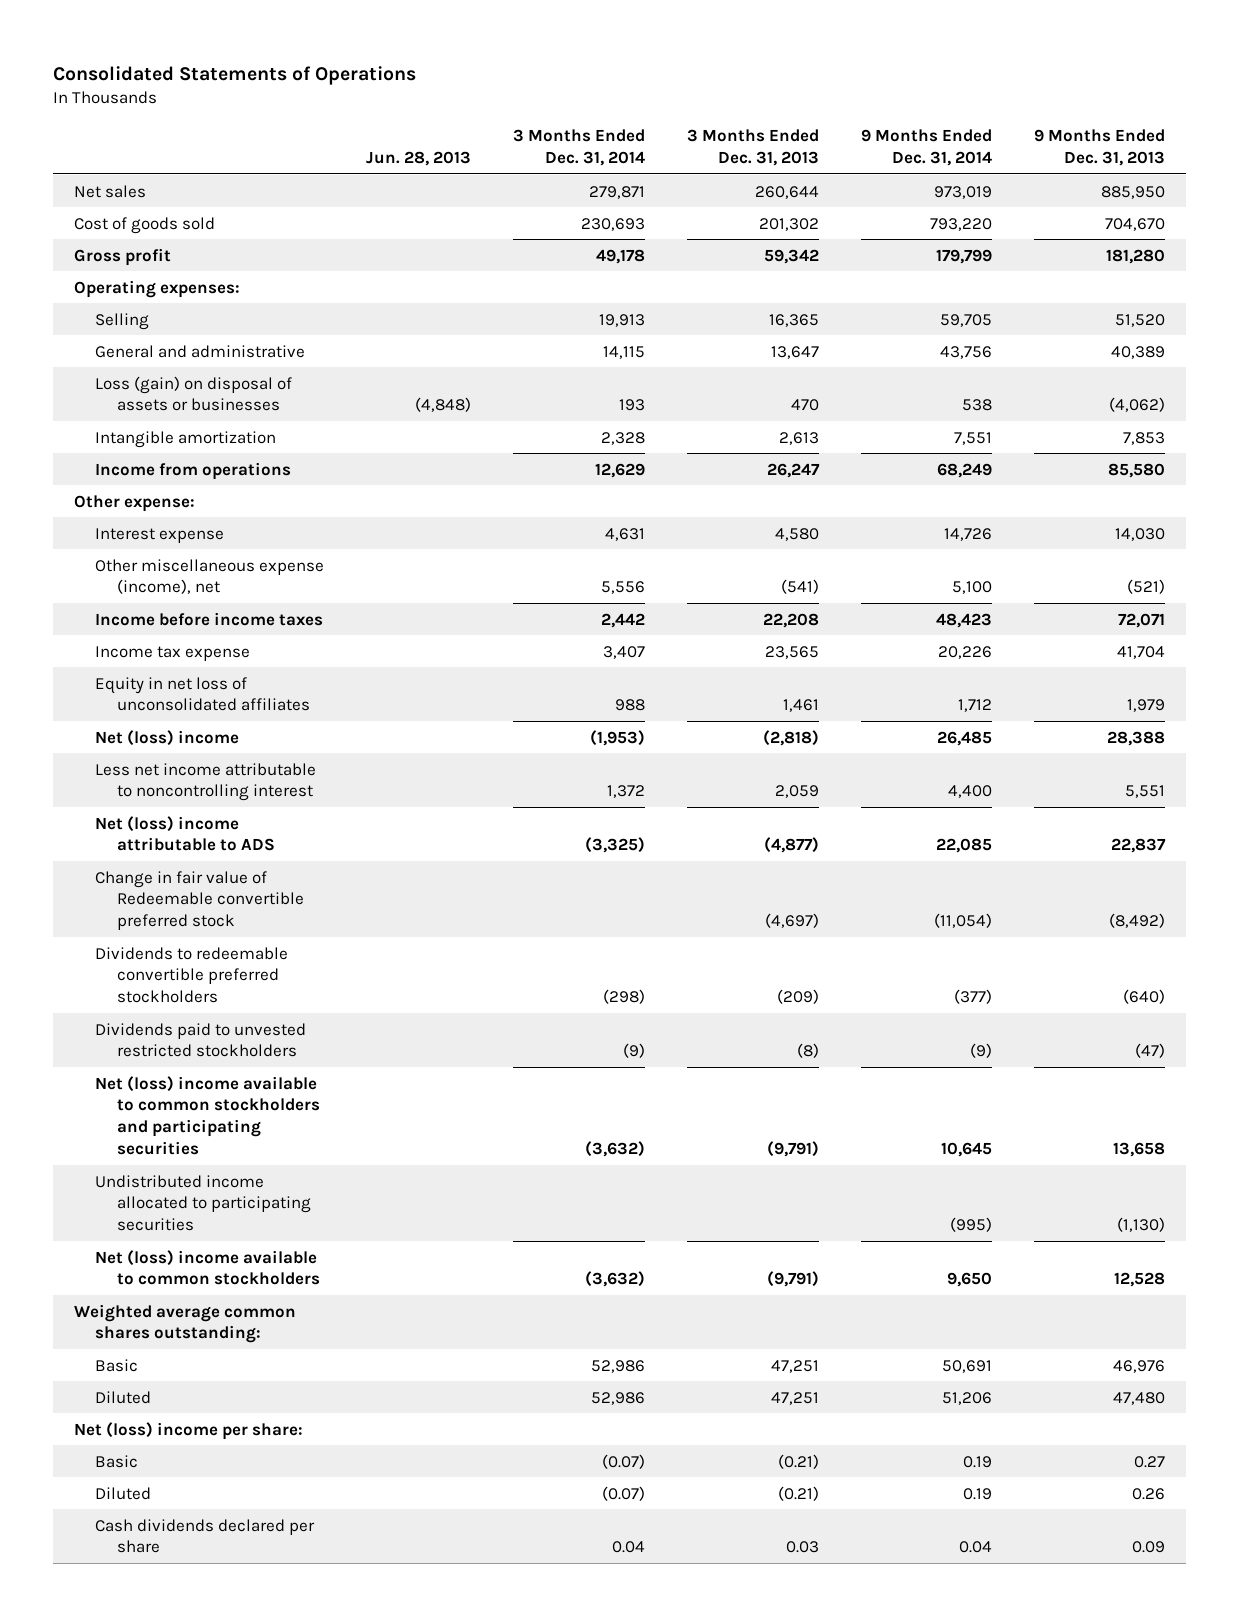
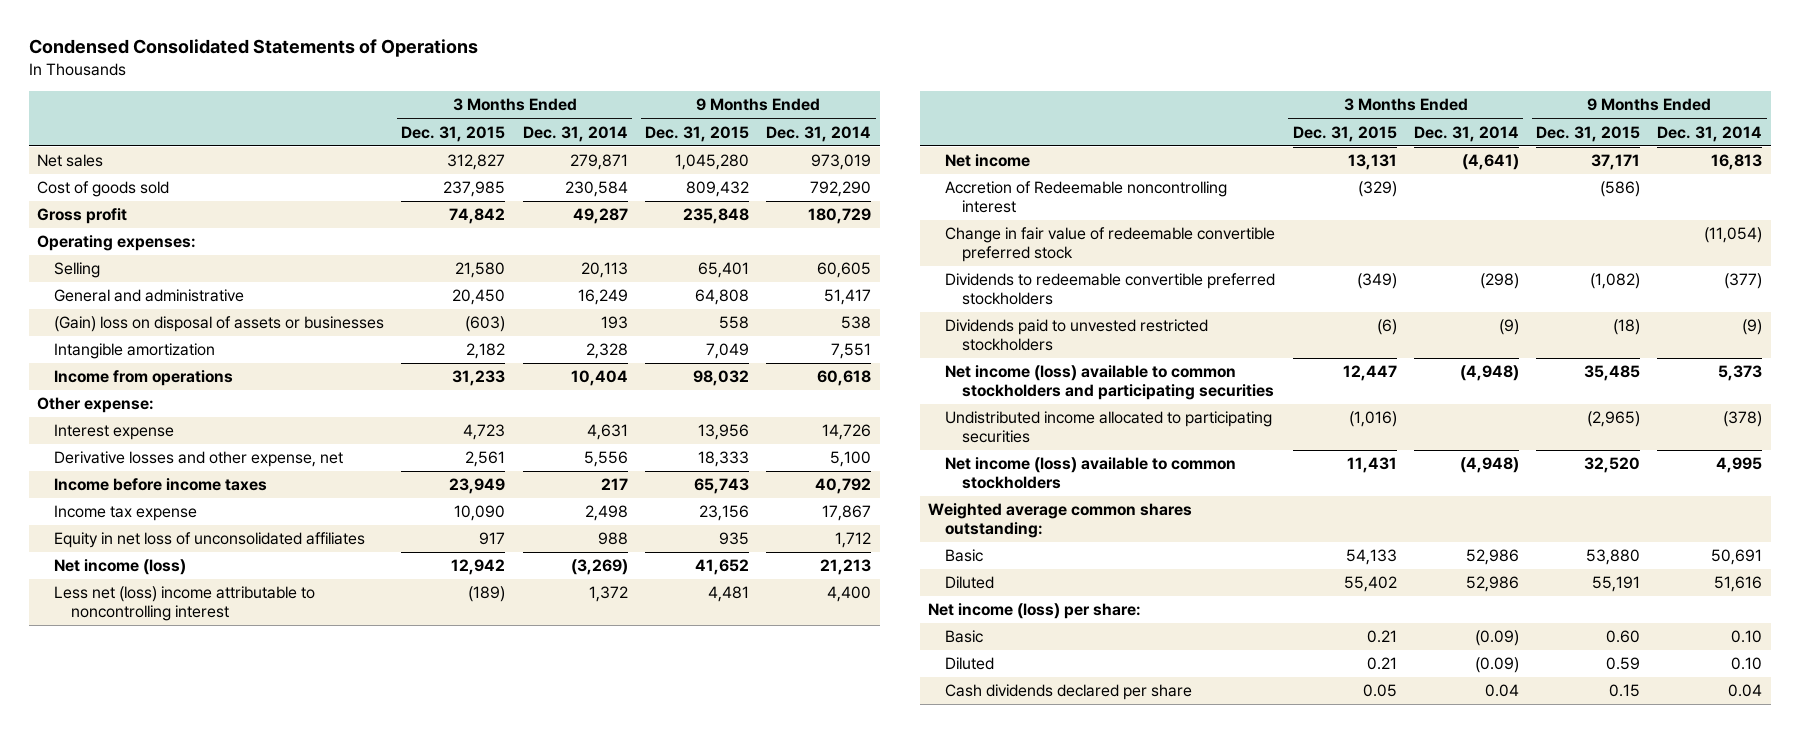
- Consolidated Statements of Operations
+ Condensed Consolidated Statements of Operations
- | Jun. 28, 2013 | 3 Months Ended Dec. 31, 2014 | 3 Months Ended Dec. 31, 2013 | 9 Months Ended Dec. 31, 2014 | 9 Months Ended Dec. 31, 2013
+ | 3 Months Ended Dec. 31, 2015 | 3 Months Ended Dec. 31, 2014 | 9 Months Ended Dec. 31, 2015 | 9 Months Ended Dec. 31, 2014
- Cost of goods sold | | 230,693 | 201,302 | 793,220 | 704,670
- Gross profit | | 49,178 | 59,342 | 179,799 | 181,280
+ Cost of goods sold | 237,985 | 230,584 | 809,432 | 792,290
+ Gross profit | 74,842 | 49,287 | 235,848 | 180,729
- Selling | | 19,913 | 16,365 | 59,705 | 51,520
- General and administrative | | 14,115 | 13,647 | 43,756 | 40,389
- Loss (gain) on disposal of assets or businesses | (4,848) | 193 | 470 | 538 | (4,062)
+ Selling | 21,580 | 20,113 | 65,401 | 60,605
+ General and administrative | 20,450 | 16,249 | 64,808 | 51,417
+ (Gain) loss on disposal of assets or businesses | (603) | 193 | 558 | 538
- Income from operations | | 12,629 | 26,247 | 68,249 | 85,580
+ Income from operations | 31,233 | 10,404 | 98,032 | 60,618
- Other miscellaneous expense (income), net | | 5,556 | (541) | 5,100 | (521)
- Income before income taxes | | 2,442 | 22,208 | 48,423 | 72,071
- Income tax expense | | 3,407 | 23,565 | 20,226 | 41,704
+ Derivative losses and other expense, net | 2,561 | 5,556 | 18,333 | 5,100
+ Income before income taxes | 23,949 | 217 | 65,743 | 40,792
+ Income tax expense | 10,090 | 2,498 | 23,156 | 17,867
- Net (loss) income | | (1,953) | (2,818) | 26,485 | 28,388
- Less net income attributable to noncontrolling interest | | 1,372 | 2,059 | 4,400 | 5,551
- Net (loss) income attributable to ADS | | (3,325) | (4,877) | 22,085 | 22,837
- Change in fair value of Redeemable convertible preferred stock | | | (4,697) | (11,054) | (8,492)
+ Net income (loss) | 12,942 | (3,269) | 41,652 | 21,213
+ Less net (loss) income attributable to noncontrolling interest | (189) | 1,372 | 4,481 | 4,400
+ Net income | 13,131 | (4,641) | 37,171 | 16,813
+ Accretion of Redeemable noncontrolling interest | (329) | | (586) |
+ Change in fair value of redeemable convertible preferred stock | | | | (11,054)
- Net (loss) income available to common stockholders and participating securities | | (3,632) | (9,791) | 10,645 | 13,658
- Undistributed income allocated to participating securities | | | | (995) | (1,130)
- Net (loss) income available to common stockholders | | (3,632) | (9,791) | 9,650 | 12,528
+ Net income (loss) available to common stockholders and participating securities | 12,447 | (4,948) | 35,485 | 5,373
+ Undistributed income allocated to participating securities | (1,016) | | (2,965) | (378)
+ Net income (loss) available to common stockholders | 11,431 | (4,948) | 32,520 | 4,995
- Diluted | | 52,986 | 47,251 | 51,206 | 47,480
- Net (loss) income per share:
- Basic | | (0.07) | (0.21) | 0.19 | 0.27
- Diluted | | (0.07) | (0.21) | 0.19 | 0.26
+ Diluted | 55,402 | 52,986 | 55,191 | 51,616
+ Net income (loss) per share:
+ Basic | 0.21 | (0.09) | 0.60 | 0.10
+ Diluted | 0.21 | (0.09) | 0.59 | 0.10

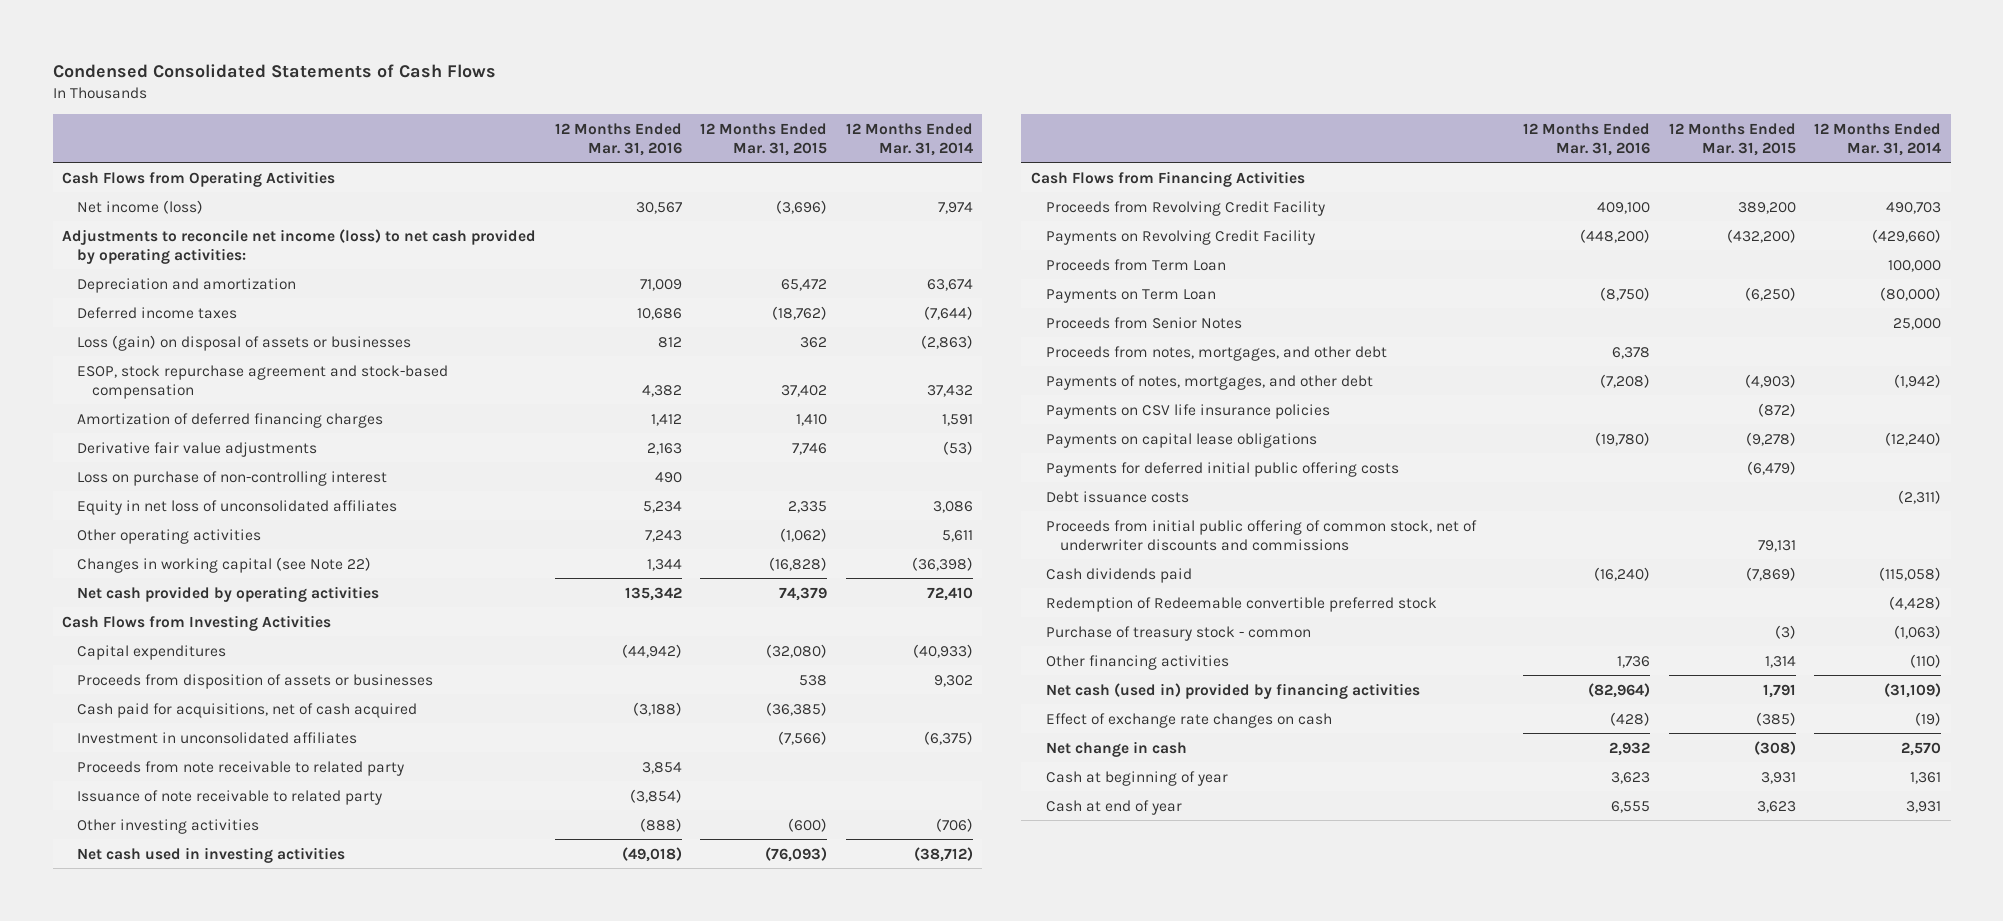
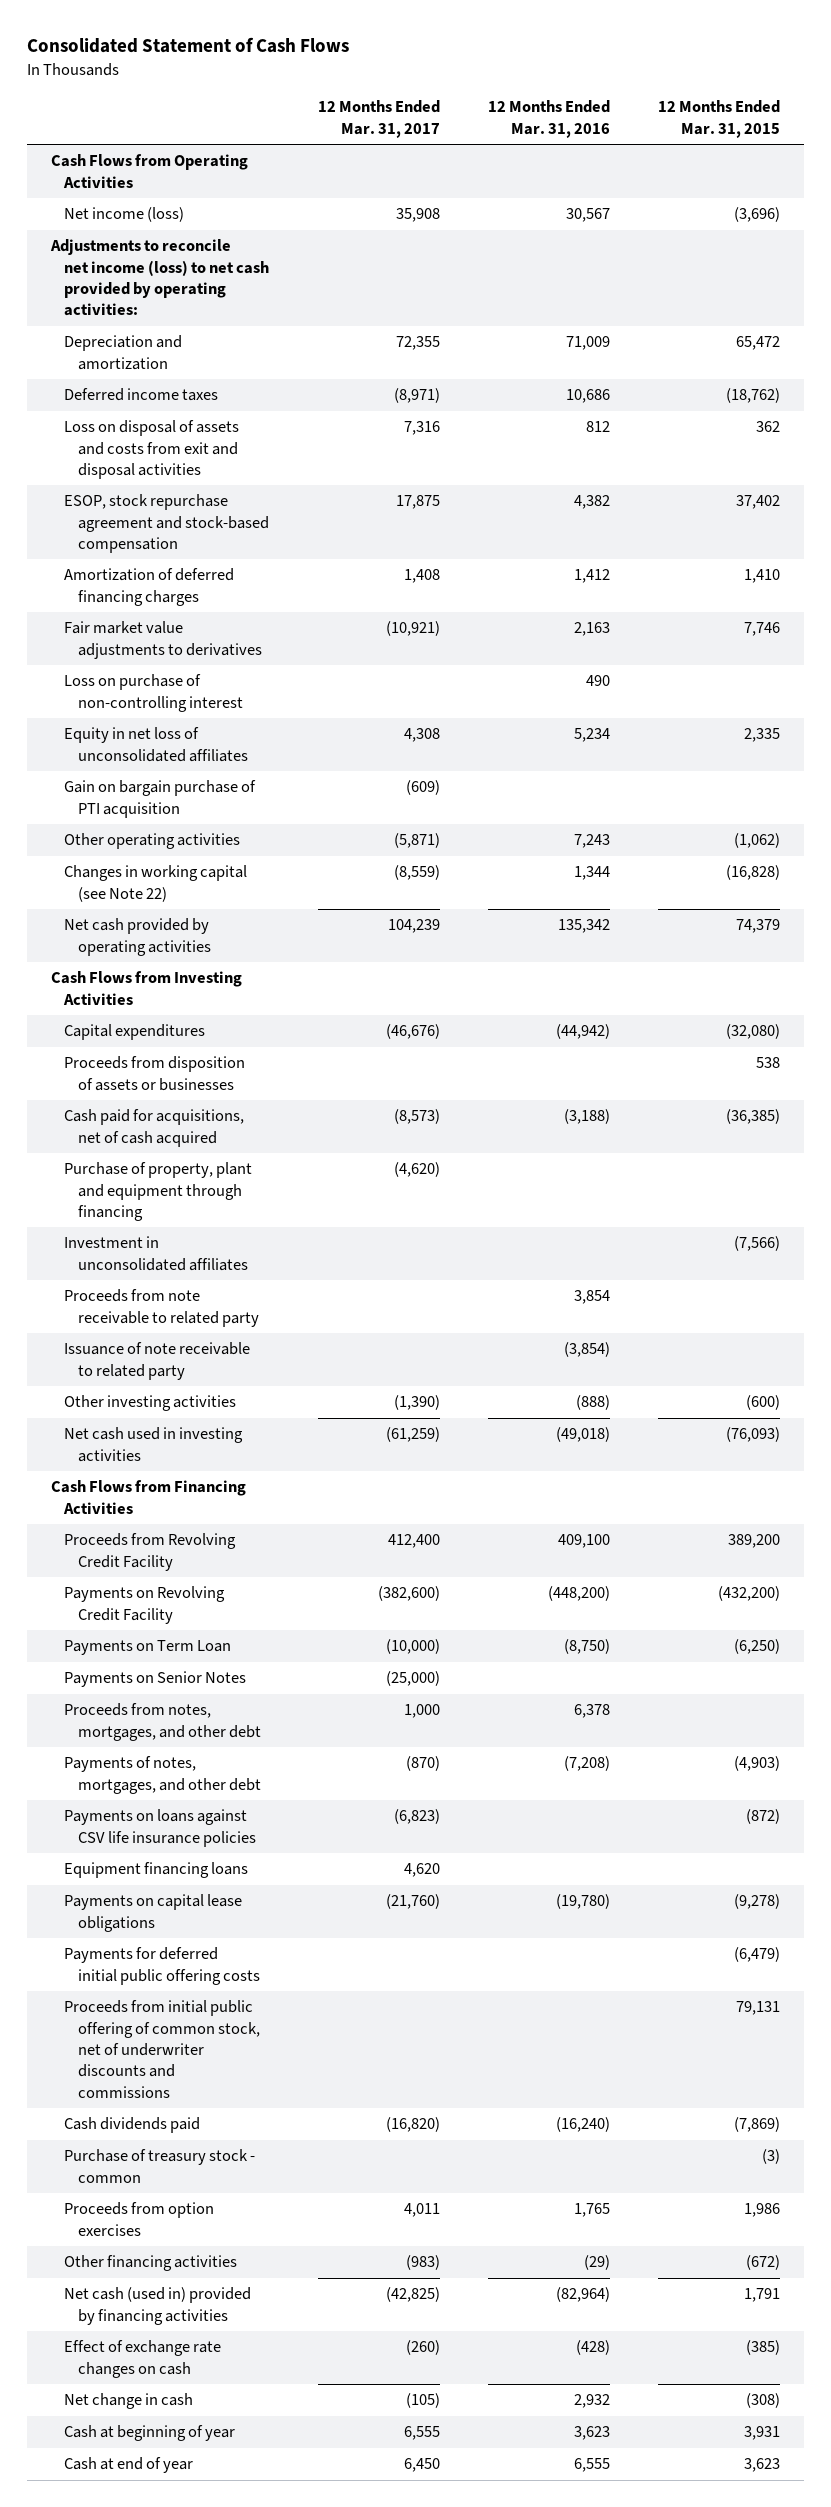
- Condensed Consolidated Statements of Cash Flows
+ Consolidated Statement of Cash Flows
- | 12 Months Ended Mar. 31, 2016 | 12 Months Ended Mar. 31, 2015 | 12 Months Ended Mar. 31, 2014
+ | 12 Months Ended Mar. 31, 2017 | 12 Months Ended Mar. 31, 2016 | 12 Months Ended Mar. 31, 2015
- Loss (gain) on disposal of assets or businesses | 812 | 362 | (2,863)
+ Loss on disposal of assets and costs from exit and disposal activities | 7,316 | 812 | 362
- Derivative fair value adjustments | 2,163 | 7,746 | (53)
+ Fair market value adjustments to derivatives | (10,921) | 2,163 | 7,746
+ Gain on bargain purchase of PTI acquisition | (609) | |
+ Purchase of property, plant and equipment through financing | (4,620) | |
- Proceeds from Term Loan | | | 100,000
- Proceeds from Senior Notes | | | 25,000
+ Payments on Senior Notes | (25,000) | |
- Payments on CSV life insurance policies | | (872) |
+ Payments on loans against CSV life insurance policies | (6,823) | | (872)
+ Equipment financing loans | 4,620 | |
- Debt issuance costs | | | (2,311)
- Redemption of Redeemable convertible preferred stock | | | (4,428)
- Other financing activities | 1,736 | 1,314 | (110)
+ Proceeds from option exercises | 4,011 | 1,765 | 1,986
+ Other financing activities | (983) | (29) | (672)

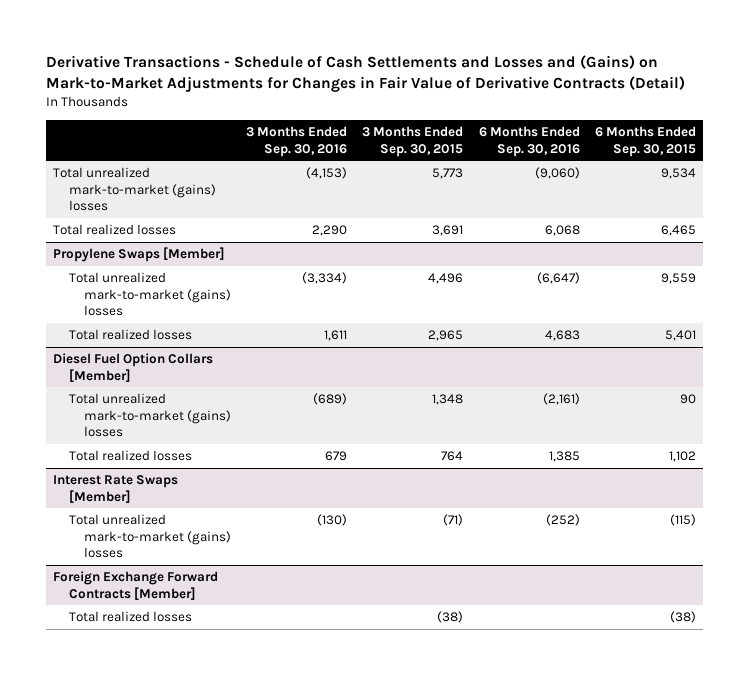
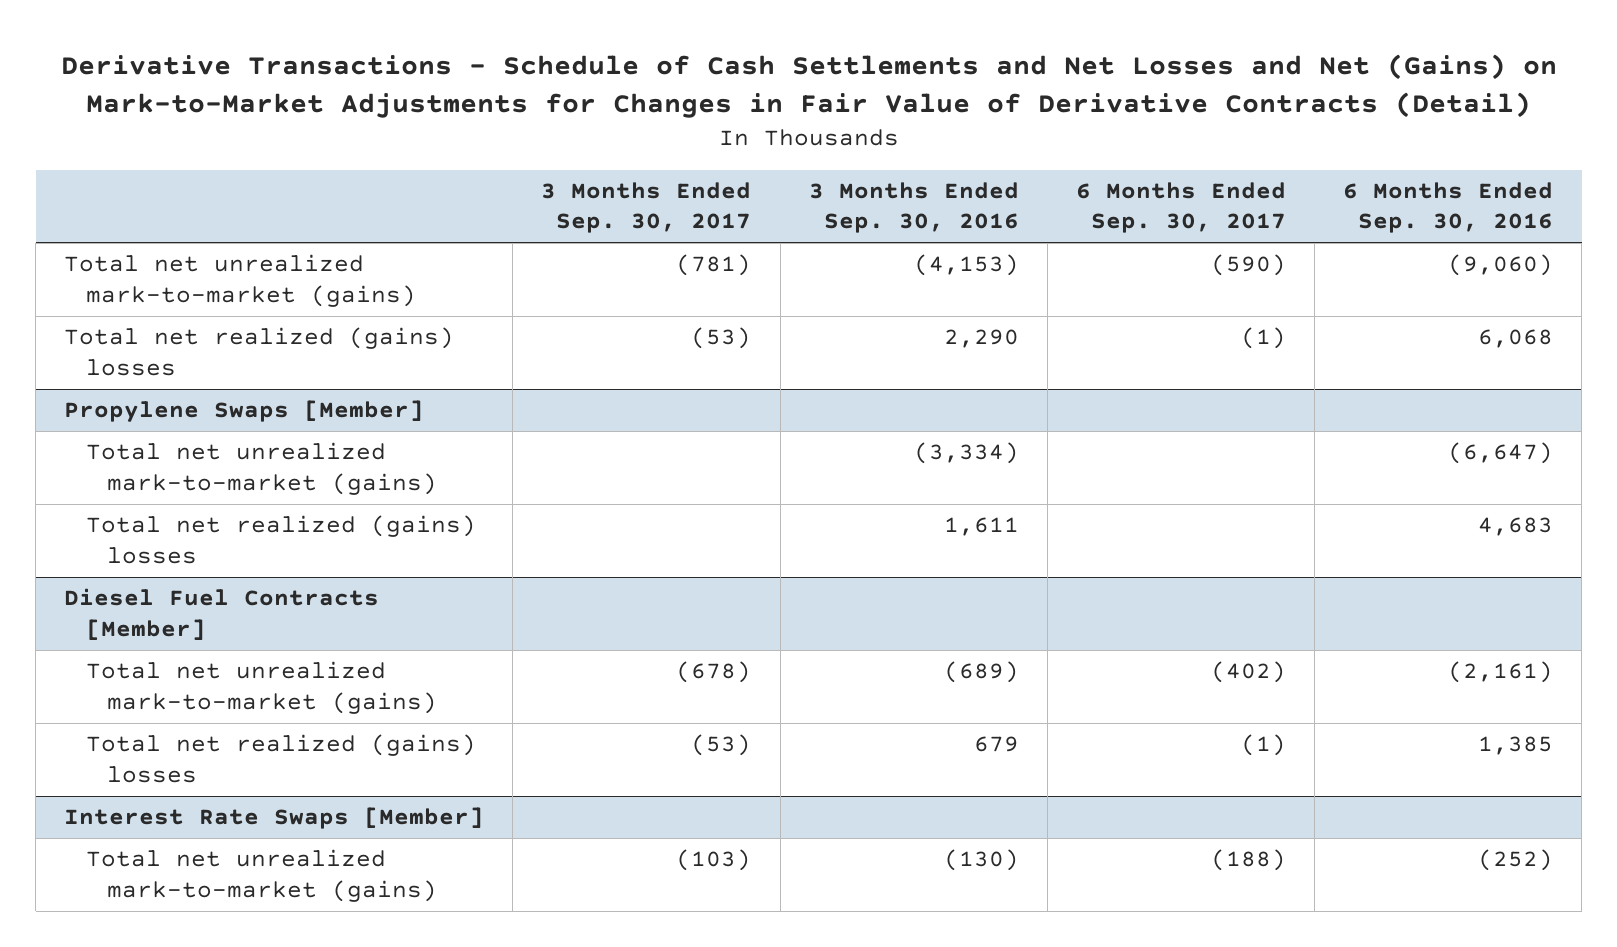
- Derivative Transactions - Schedule of Cash Settlements and Losses and (Gains) on Mark-to-Market Adjustments for Changes in Fair Value of Derivative Contracts (Detail)
+ Derivative Transactions - Schedule of Cash Settlements and Net Losses and Net (Gains) on Mark-to-Market Adjustments for Changes in Fair Value of Derivative Contracts (Detail)
- | 3 Months Ended Sep. 30, 2016 | 3 Months Ended Sep. 30, 2015 | 6 Months Ended Sep. 30, 2016 | 6 Months Ended Sep. 30, 2015
+ | 3 Months Ended Sep. 30, 2017 | 3 Months Ended Sep. 30, 2016 | 6 Months Ended Sep. 30, 2017 | 6 Months Ended Sep. 30, 2016
- Total unrealized mark-to-market (gains) losses | (4,153) | 5,773 | (9,060) | 9,534
- Total realized losses | 2,290 | 3,691 | 6,068 | 6,465
+ Total net unrealized mark-to-market (gains) | (781) | (4,153) | (590) | (9,060)
+ Total net realized (gains) losses | (53) | 2,290 | (1) | 6,068
@ Propylene Swaps [Member]
- Total unrealized mark-to-market (gains) losses | (3,334) | 4,496 | (6,647) | 9,559
- Total realized losses | 1,611 | 2,965 | 4,683 | 5,401
- Diesel Fuel Option Collars [Member]
- Total unrealized mark-to-market (gains) losses | (689) | 1,348 | (2,161) | 90
- Total realized losses | 679 | 764 | 1,385 | 1,102
@ Propylene Swaps [Member]
+ Total net unrealized mark-to-market (gains) | | (3,334) | | (6,647)
+ Total net realized (gains) losses | | 1,611 | | 4,683
+ Diesel Fuel Contracts [Member]
+ Total net unrealized mark-to-market (gains) | (678) | (689) | (402) | (2,161)
+ Total net realized (gains) losses | (53) | 679 | (1) | 1,385
@ Interest Rate Swaps [Member]
- Total unrealized mark-to-market (gains) losses | (130) | (71) | (252) | (115)
- Foreign Exchange Forward Contracts [Member]
- Total realized losses | | (38) | | (38)
@ Interest Rate Swaps [Member]
+ Total net unrealized mark-to-market (gains) | (103) | (130) | (188) | (252)

